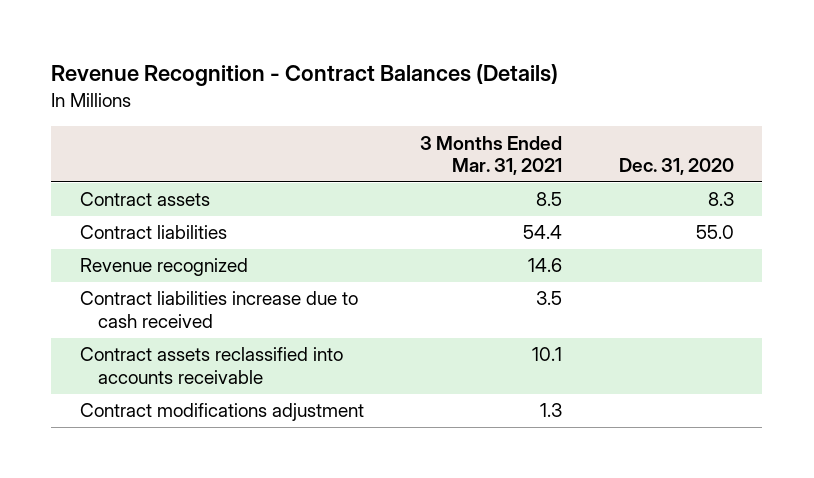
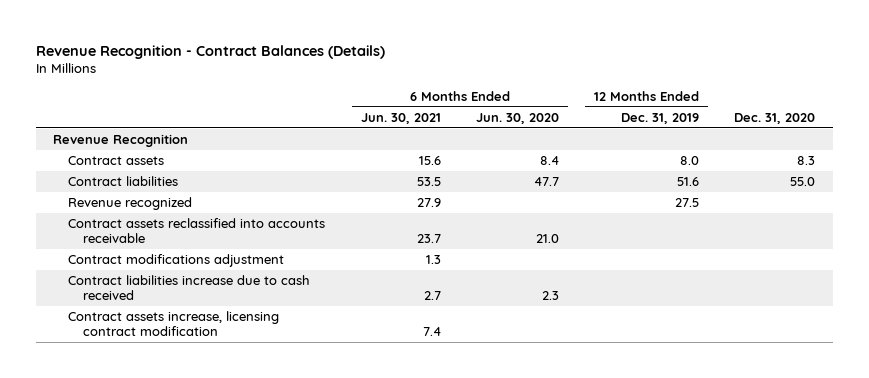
- | 3 Months Ended Mar. 31, 2021 | Dec. 31, 2020
+ | 6 Months Ended Jun. 30, 2021 | 6 Months Ended Jun. 30, 2020 | 12 Months Ended Dec. 31, 2019 | Dec. 31, 2020
+ Revenue Recognition
moved down: Contract liabilities increase due to cash received | 2.7 | 2.3 | |
+ Contract assets increase, licensing contract modification | 7.4 | | |

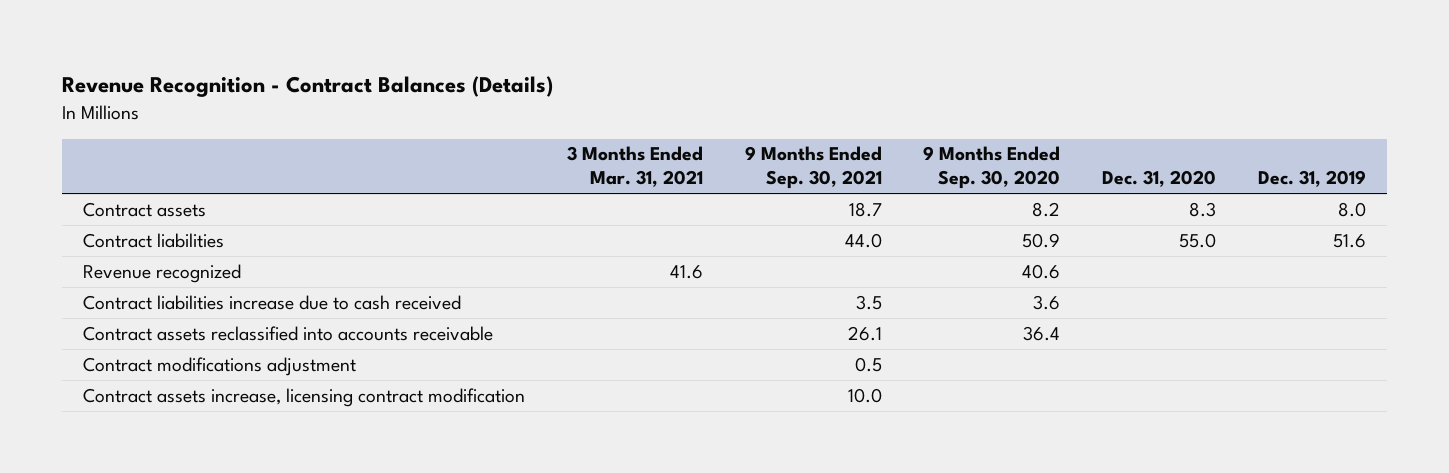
- | 6 Months Ended Jun. 30, 2021 | 6 Months Ended Jun. 30, 2020 | 12 Months Ended Dec. 31, 2019 | Dec. 31, 2020
+ | 3 Months Ended Mar. 31, 2021 | 9 Months Ended Sep. 30, 2021 | 9 Months Ended Sep. 30, 2020 | Dec. 31, 2020 | Dec. 31, 2019
- Revenue Recognition
moved up: Contract liabilities increase due to cash received | | 3.5 | 3.6 | |

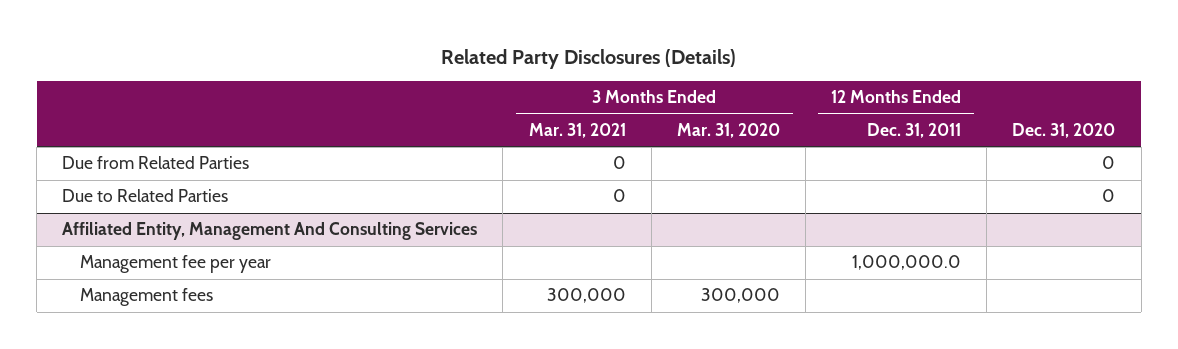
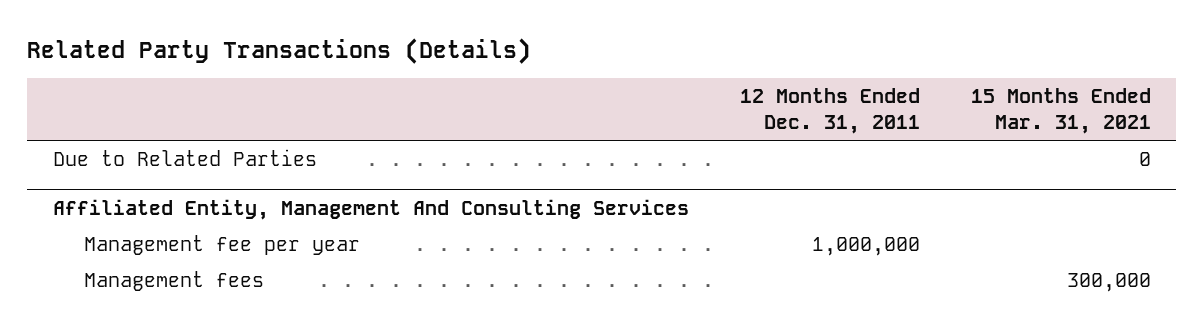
- Related Party Disclosures (Details)
+ Related Party Transactions (Details)
- | 3 Months Ended Mar. 31, 2021 | 3 Months Ended Mar. 31, 2020 | 12 Months Ended Dec. 31, 2011 | Dec. 31, 2020
+ | 12 Months Ended Dec. 31, 2011 | 15 Months Ended Mar. 31, 2021
- Due from Related Parties | 0 | | | 0
@ Affiliated Entity, Management And Consulting Services
- Management fee per year | | | 1,000,000.0 |
+ Management fee per year | 1,000,000 |

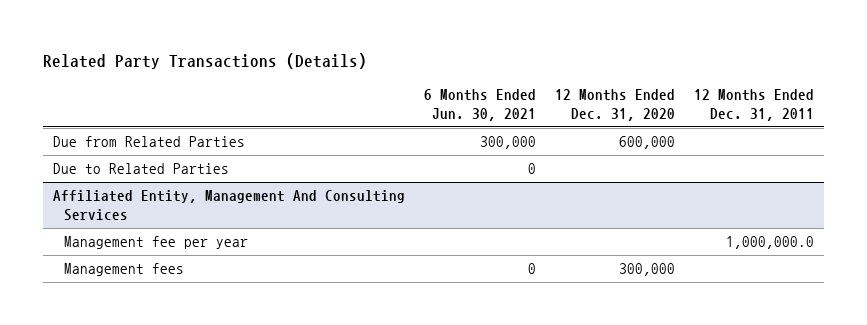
- | 12 Months Ended Dec. 31, 2011 | 15 Months Ended Mar. 31, 2021
+ | 6 Months Ended Jun. 30, 2021 | 12 Months Ended Dec. 31, 2020 | 12 Months Ended Dec. 31, 2011
+ Due from Related Parties | 300,000 | 600,000 |
@ Affiliated Entity, Management And Consulting Services
- Management fee per year | 1,000,000 |
+ Management fee per year | | | 1,000,000.0

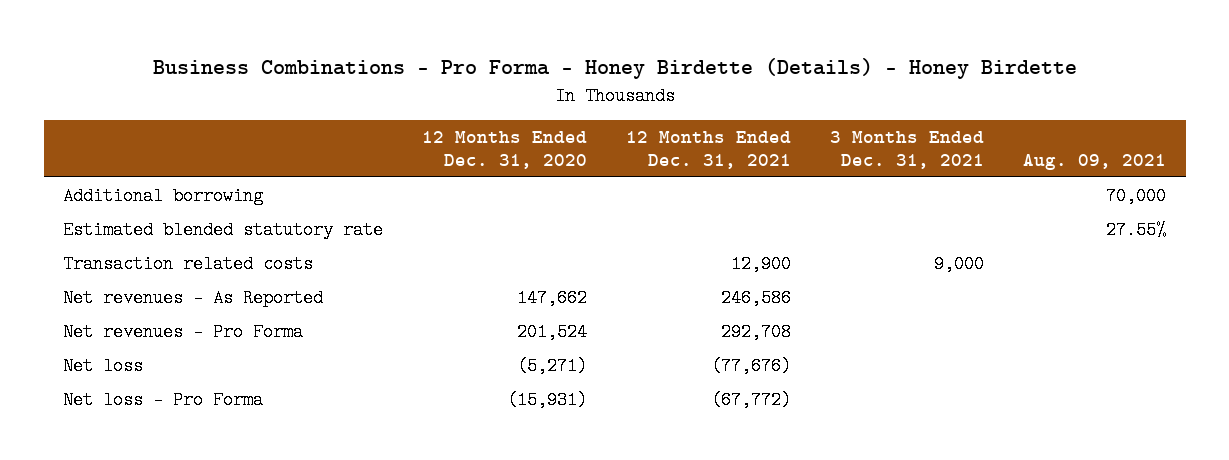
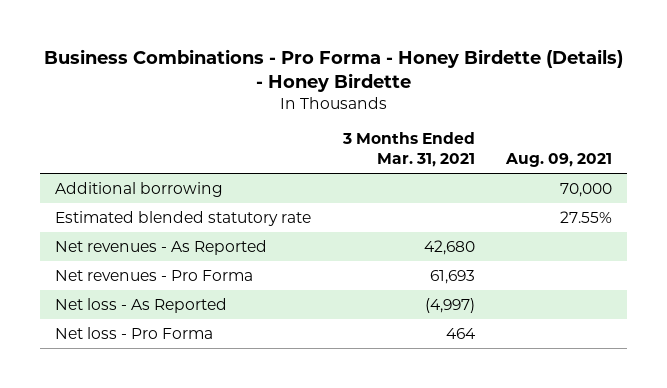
- | 12 Months Ended Dec. 31, 2020 | 12 Months Ended Dec. 31, 2021 | 3 Months Ended Dec. 31, 2021 | Aug. 09, 2021
+ | 3 Months Ended Mar. 31, 2021 | Aug. 09, 2021
- Transaction related costs | | 12,900 | 9,000 |
- Net loss | (5,271) | (77,676) | |
+ Net loss - As Reported | (4,997) |

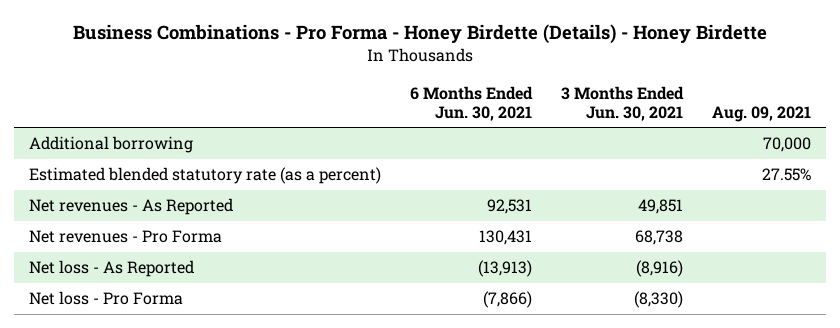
- | 3 Months Ended Mar. 31, 2021 | Aug. 09, 2021
+ | 6 Months Ended Jun. 30, 2021 | 3 Months Ended Jun. 30, 2021 | Aug. 09, 2021
- Estimated blended statutory rate | | 27.55%
+ Estimated blended statutory rate (as a percent) | | | 27.55%

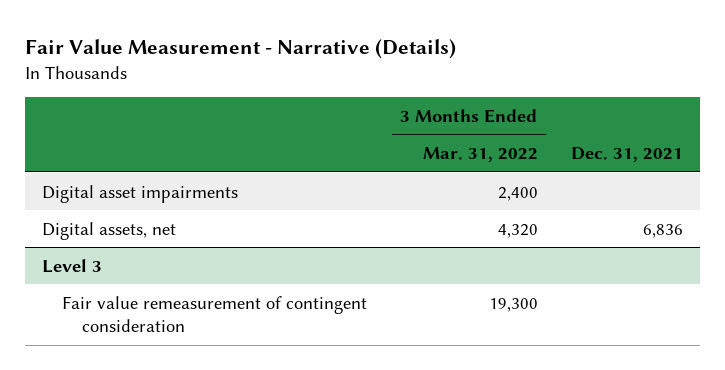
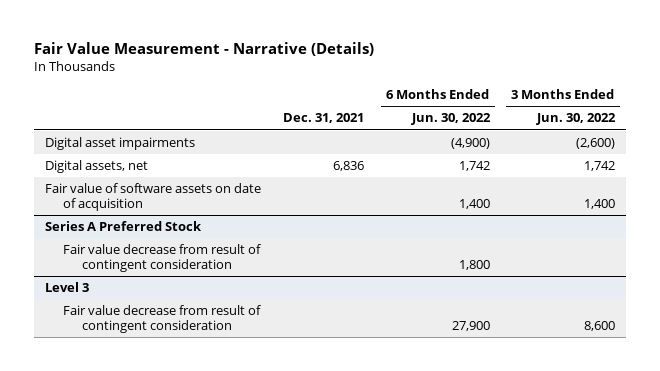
- | 3 Months Ended Mar. 31, 2022 | Dec. 31, 2021
+ | Dec. 31, 2021 | 6 Months Ended Jun. 30, 2022 | 3 Months Ended Jun. 30, 2022
+ Fair value of software assets on date of acquisition | | 1,400 | 1,400
+ Series A Preferred Stock
+ Fair value decrease from result of contingent consideration | | 1,800 |
@ Level 3
- Fair value remeasurement of contingent consideration | 19,300 |
+ Fair value decrease from result of contingent consideration | | 27,900 | 8,600

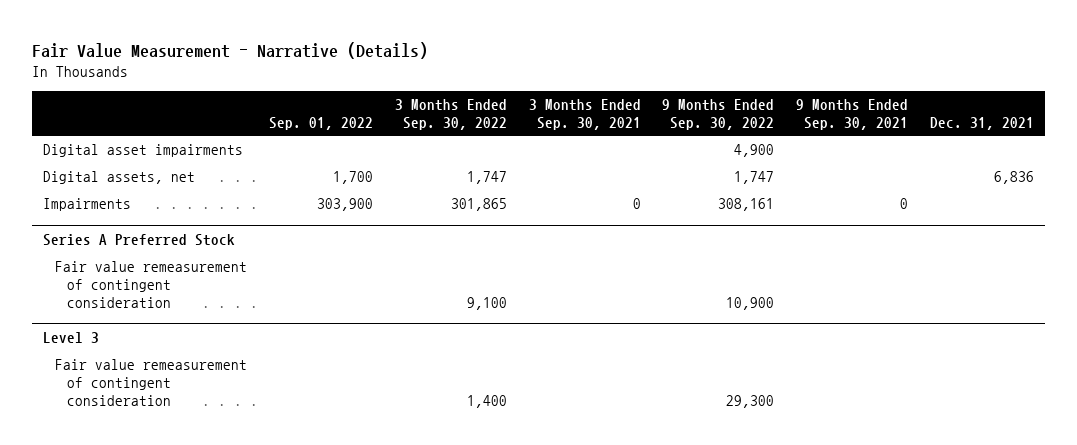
- | Dec. 31, 2021 | 6 Months Ended Jun. 30, 2022 | 3 Months Ended Jun. 30, 2022
+ | Sep. 01, 2022 | 3 Months Ended Sep. 30, 2022 | 3 Months Ended Sep. 30, 2021 | 9 Months Ended Sep. 30, 2022 | 9 Months Ended Sep. 30, 2021 | Dec. 31, 2021
- Fair value of software assets on date of acquisition | | 1,400 | 1,400
+ Impairments | 303,900 | 301,865 | 0 | 308,161 | 0 |
@ Series A Preferred Stock
- Fair value decrease from result of contingent consideration | | 1,800 |
+ Fair value remeasurement of contingent consideration | | 9,100 | | 10,900 | |
@ Level 3
- Fair value decrease from result of contingent consideration | | 27,900 | 8,600
+ Fair value remeasurement of contingent consideration | | 1,400 | | 29,300 | |

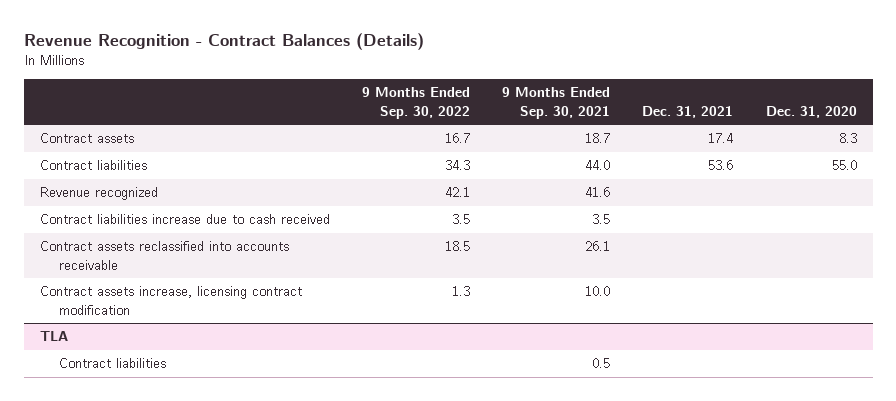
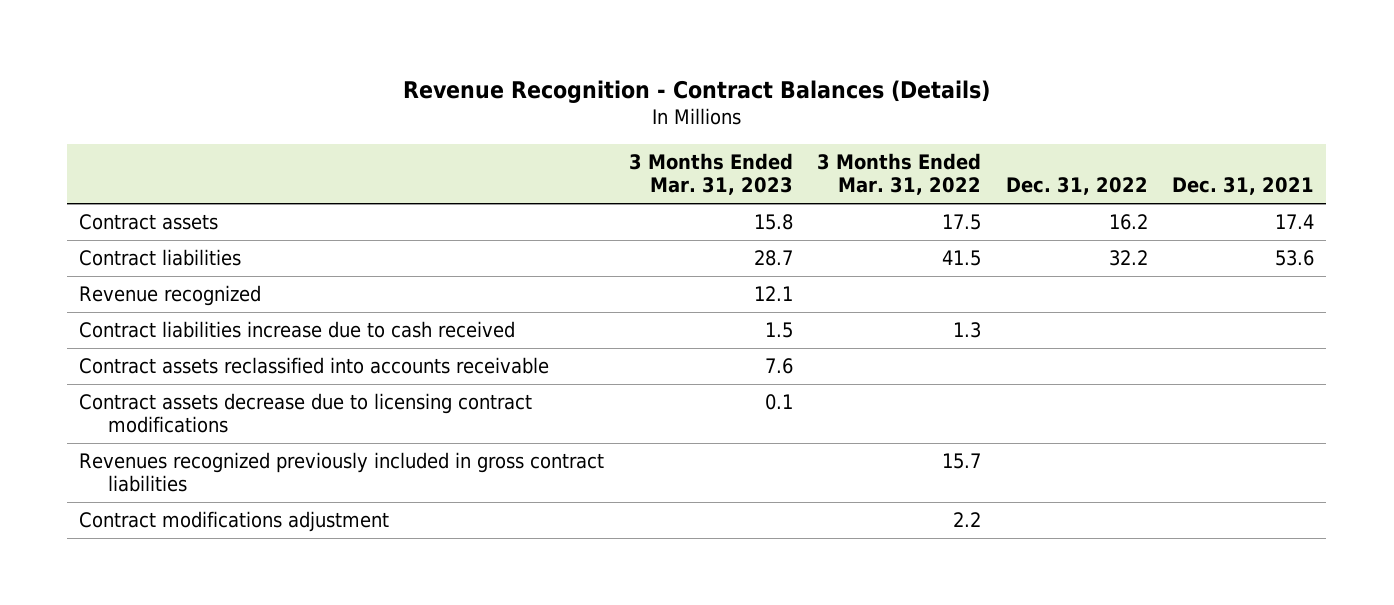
- | 9 Months Ended Sep. 30, 2022 | 9 Months Ended Sep. 30, 2021 | Dec. 31, 2021 | Dec. 31, 2020
+ | 3 Months Ended Mar. 31, 2023 | 3 Months Ended Mar. 31, 2022 | Dec. 31, 2022 | Dec. 31, 2021
- Contract assets increase, licensing contract modification | 1.3 | 10.0 | |
- TLA
- Contract liabilities | | 0.5 | |
+ Contract assets decrease due to licensing contract modifications | 0.1 | | |
+ Revenues recognized previously included in gross contract liabilities | | 15.7 | |
+ Contract modifications adjustment | | 2.2 | |

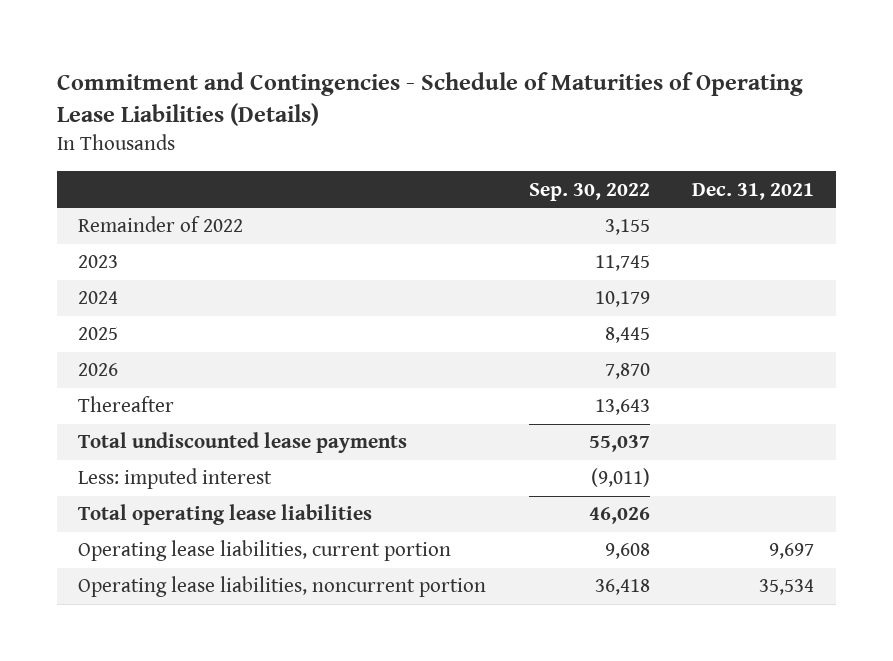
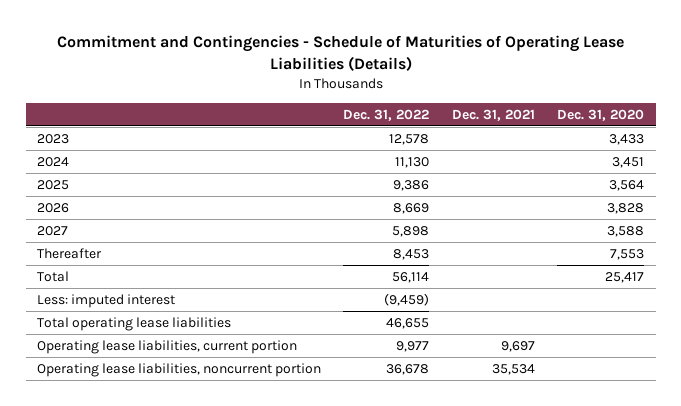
- | Sep. 30, 2022 | Dec. 31, 2021
+ | Dec. 31, 2022 | Dec. 31, 2021 | Dec. 31, 2020
- Remainder of 2022 | 3,155 |
+ 2027 | 5,898 | | 3,588
- Total undiscounted lease payments | 55,037 |
+ Total | 56,114 | | 25,417

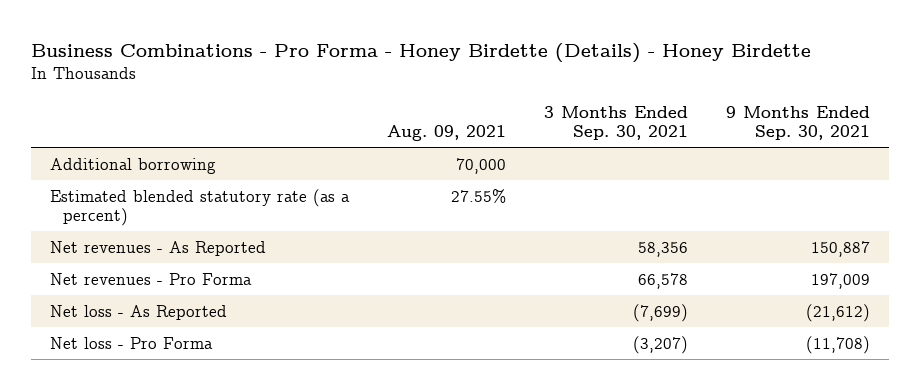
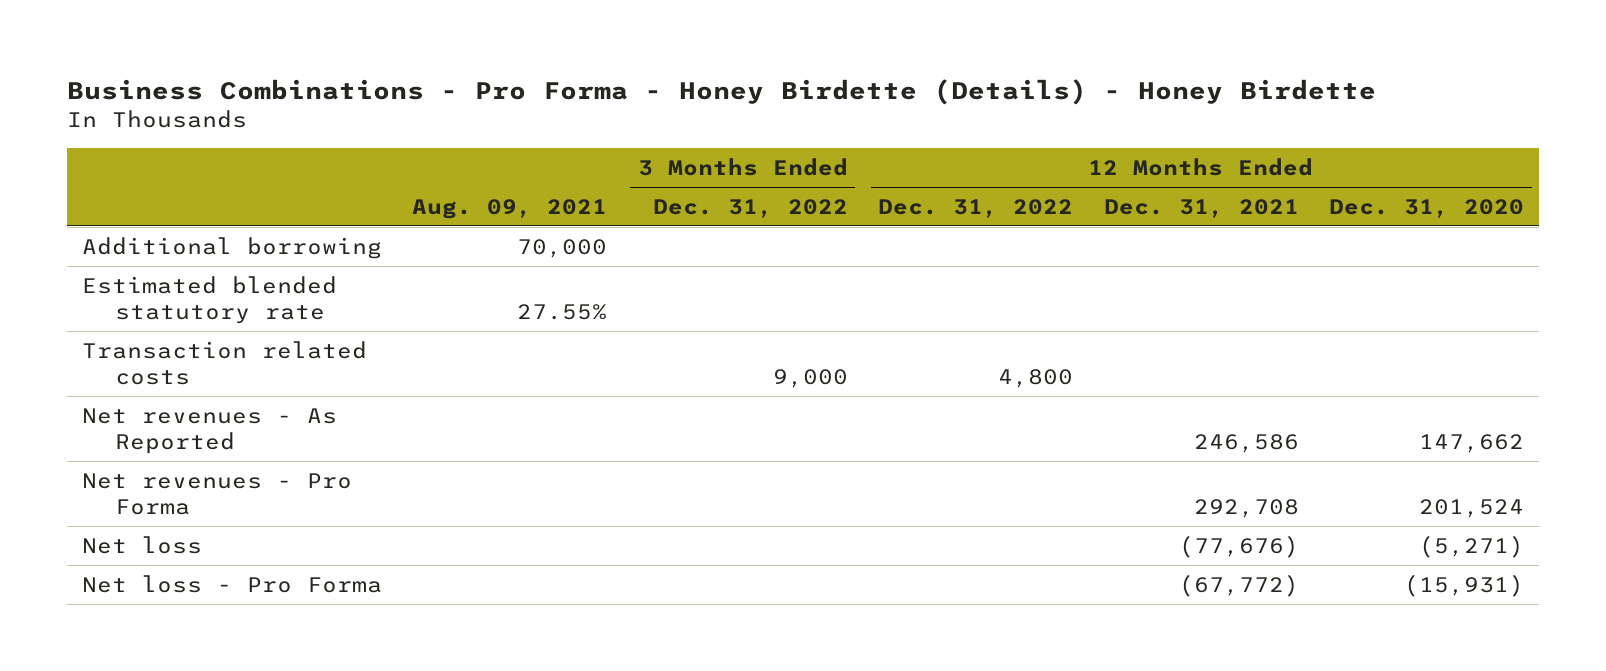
- | Aug. 09, 2021 | 3 Months Ended Sep. 30, 2021 | 9 Months Ended Sep. 30, 2021
+ | Aug. 09, 2021 | 3 Months Ended Dec. 31, 2022 | 12 Months Ended Dec. 31, 2022 | 12 Months Ended Dec. 31, 2021 | 12 Months Ended Dec. 31, 2020
- Estimated blended statutory rate (as a percent) | 27.55% | |
+ Estimated blended statutory rate | 27.55% | | | |
+ Transaction related costs | | 9,000 | 4,800 | |
- Net loss - As Reported | | (7,699) | (21,612)
+ Net loss | | | | (77,676) | (5,271)

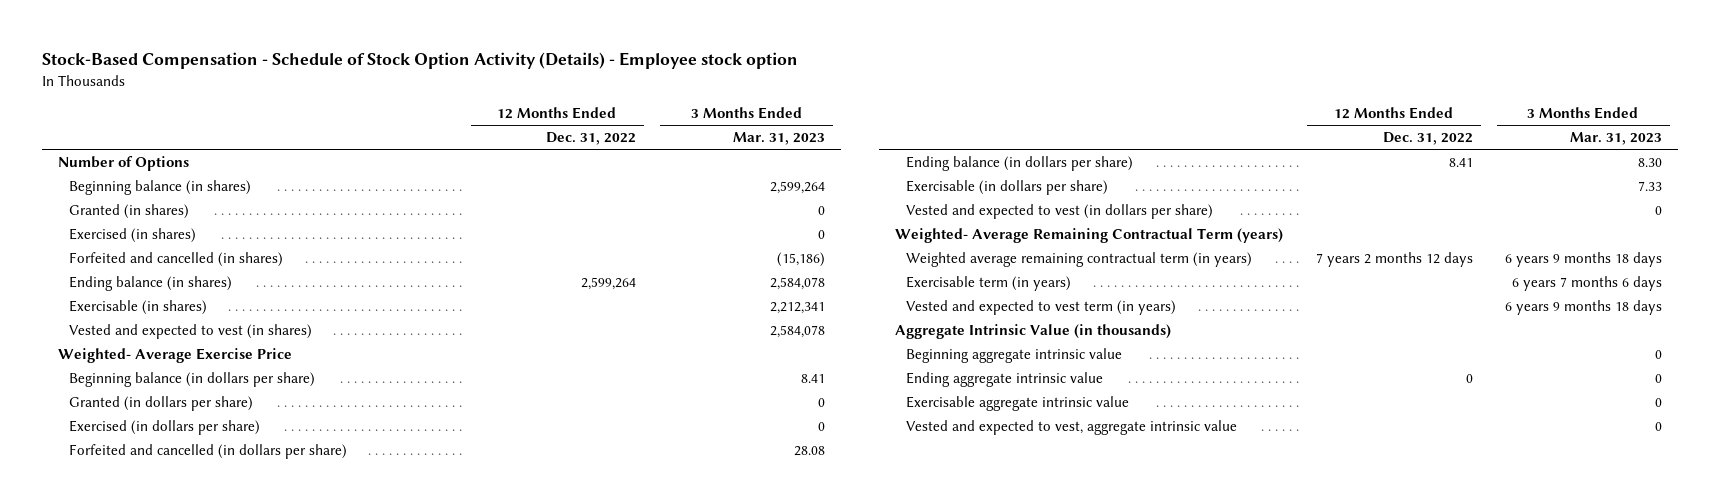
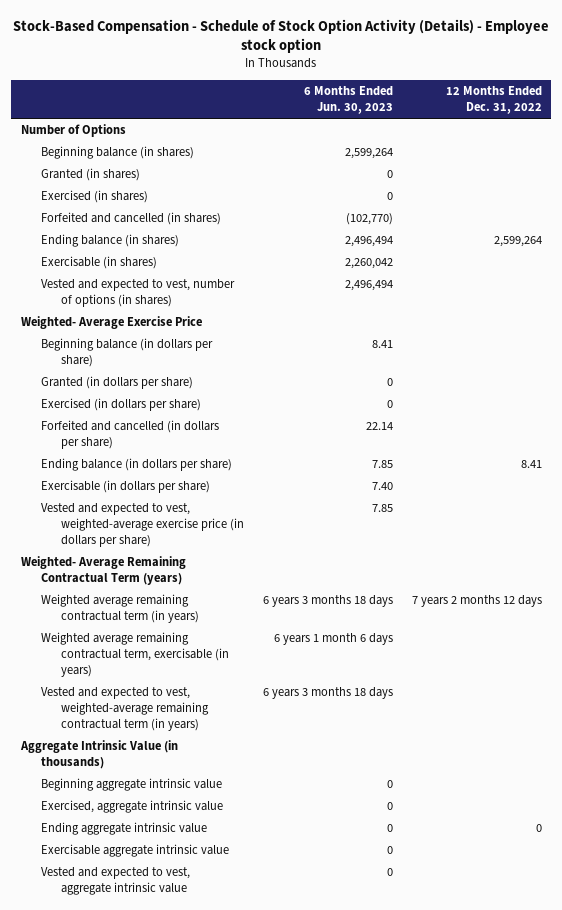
- | 12 Months Ended Dec. 31, 2022 | 3 Months Ended Mar. 31, 2023
+ | 6 Months Ended Jun. 30, 2023 | 12 Months Ended Dec. 31, 2022
- Vested and expected to vest (in shares) | | 2,584,078
+ Vested and expected to vest, number of options (in shares) | 2,496,494 |
- Vested and expected to vest (in dollars per share) | | 0
+ Vested and expected to vest, weighted-average exercise price (in dollars per share) | 7.85 |
- Exercisable term (in years) | | 6 years 7 months 6 days
- Vested and expected to vest term (in years) | | 6 years 9 months 18 days
+ Weighted average remaining contractual term, exercisable (in years) | 6 years 1 month 6 days |
+ Vested and expected to vest, weighted-average remaining contractual term (in years) | 6 years 3 months 18 days |
+ Exercised, aggregate intrinsic value | 0 |

